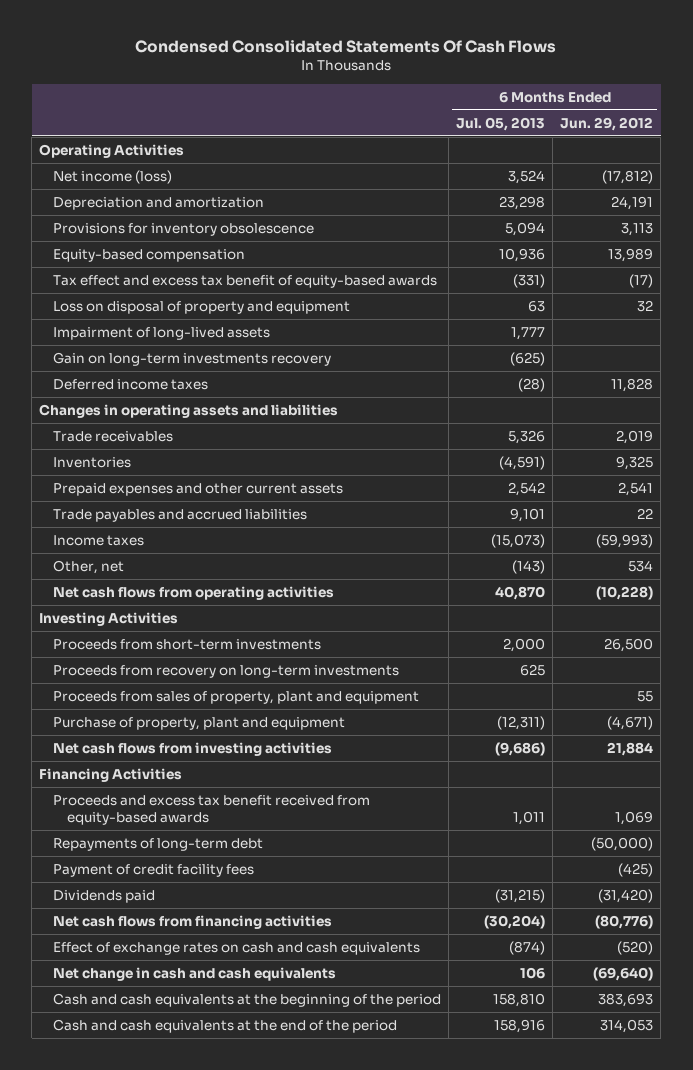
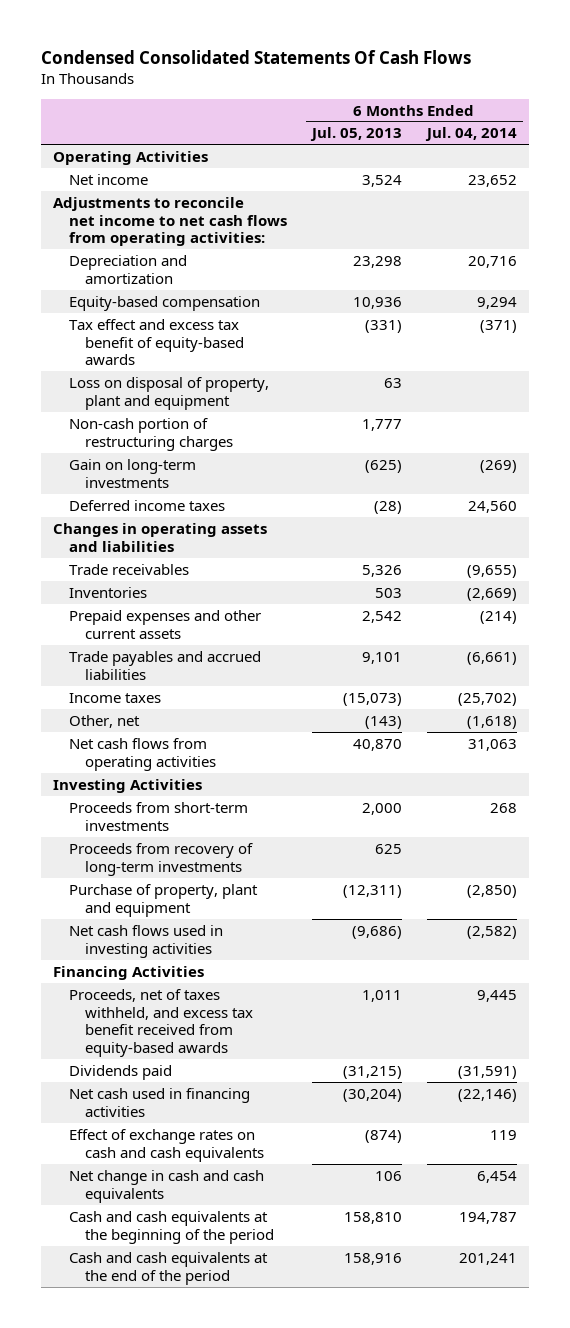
- | 6 Months Ended Jul. 05, 2013 | 6 Months Ended Jun. 29, 2012
+ | 6 Months Ended Jul. 05, 2013 | 6 Months Ended Jul. 04, 2014
- Net income (loss) | 3,524 | (17,812)
+ Net income | 3,524 | 23,652
+ Adjustments to reconcile net income to net cash flows from operating activities:
- Provisions for inventory obsolescence | 5,094 | 3,113
- Loss on disposal of property and equipment | 63 | 32
- Impairment of long-lived assets | 1,777 |
- Gain on long-term investments recovery | (625) |
+ Loss on disposal of property, plant and equipment | 63 |
+ Non-cash portion of restructuring charges | 1,777 |
+ Gain on long-term investments | (625) | (269)
- Inventories | (4,591) | 9,325
+ Inventories | 503 | (2,669)
- Proceeds from recovery on long-term investments | 625 |
- Proceeds from sales of property, plant and equipment | | 55
+ Proceeds from recovery of long-term investments | 625 |
- Net cash flows from investing activities | (9,686) | 21,884
+ Net cash flows used in investing activities | (9,686) | (2,582)
- Proceeds and excess tax benefit received from equity-based awards | 1,011 | 1,069
- Repayments of long-term debt | | (50,000)
- Payment of credit facility fees | | (425)
+ Proceeds, net of taxes withheld, and excess tax benefit received from equity-based awards | 1,011 | 9,445
- Net cash flows from financing activities | (30,204) | (80,776)
+ Net cash used in financing activities | (30,204) | (22,146)

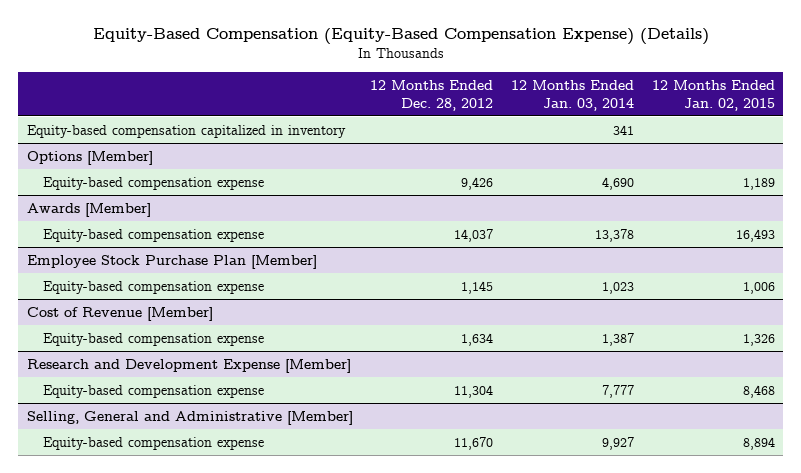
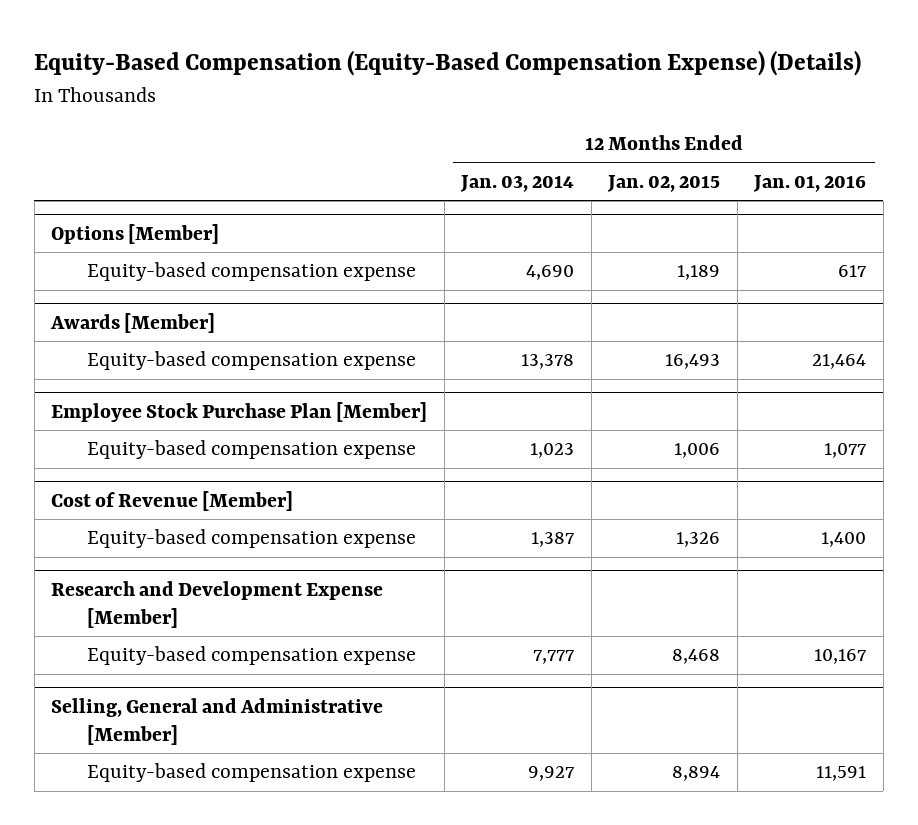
- | 12 Months Ended Dec. 28, 2012 | 12 Months Ended Jan. 03, 2014 | 12 Months Ended Jan. 02, 2015
+ | 12 Months Ended Jan. 03, 2014 | 12 Months Ended Jan. 02, 2015 | 12 Months Ended Jan. 01, 2016
- Equity-based compensation capitalized in inventory | | 341 |

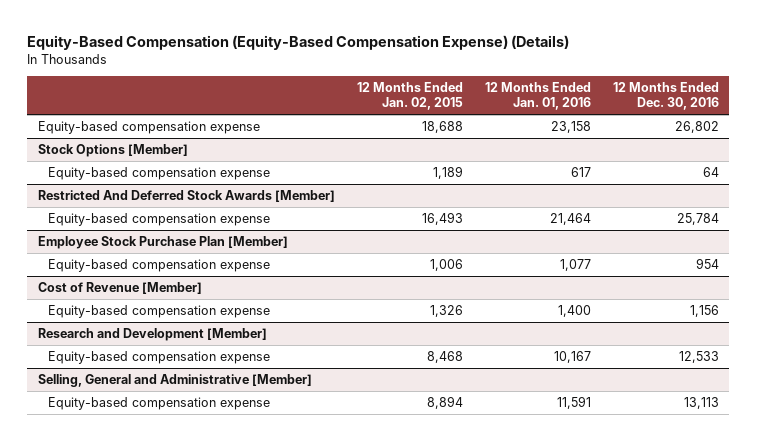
- | 12 Months Ended Jan. 03, 2014 | 12 Months Ended Jan. 02, 2015 | 12 Months Ended Jan. 01, 2016
+ | 12 Months Ended Jan. 02, 2015 | 12 Months Ended Jan. 01, 2016 | 12 Months Ended Dec. 30, 2016
- Options [Member]
+ Equity-based compensation expense | 18,688 | 23,158 | 26,802
+ Stock Options [Member]
- Awards [Member]
+ Restricted And Deferred Stock Awards [Member]
- Research and Development Expense [Member]
+ Research and Development [Member]

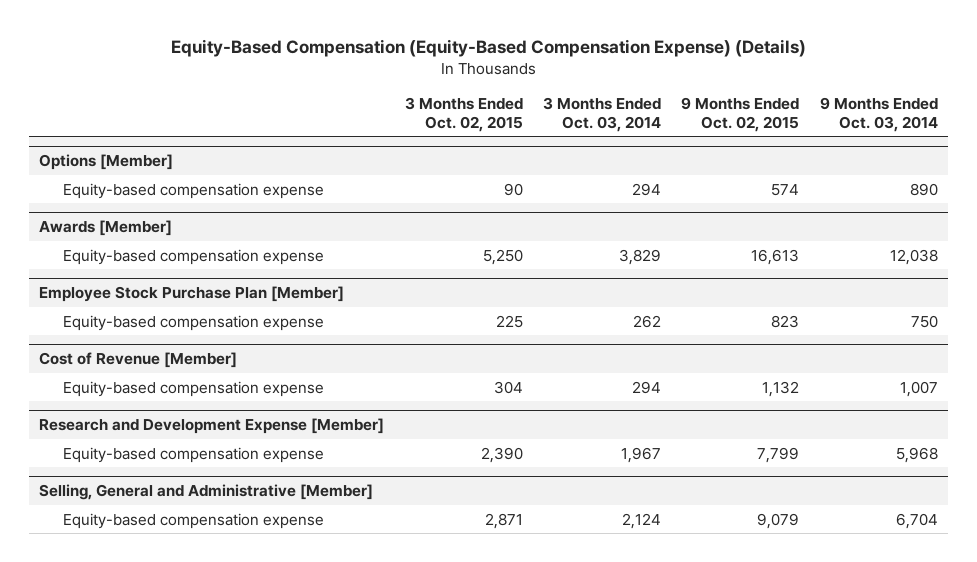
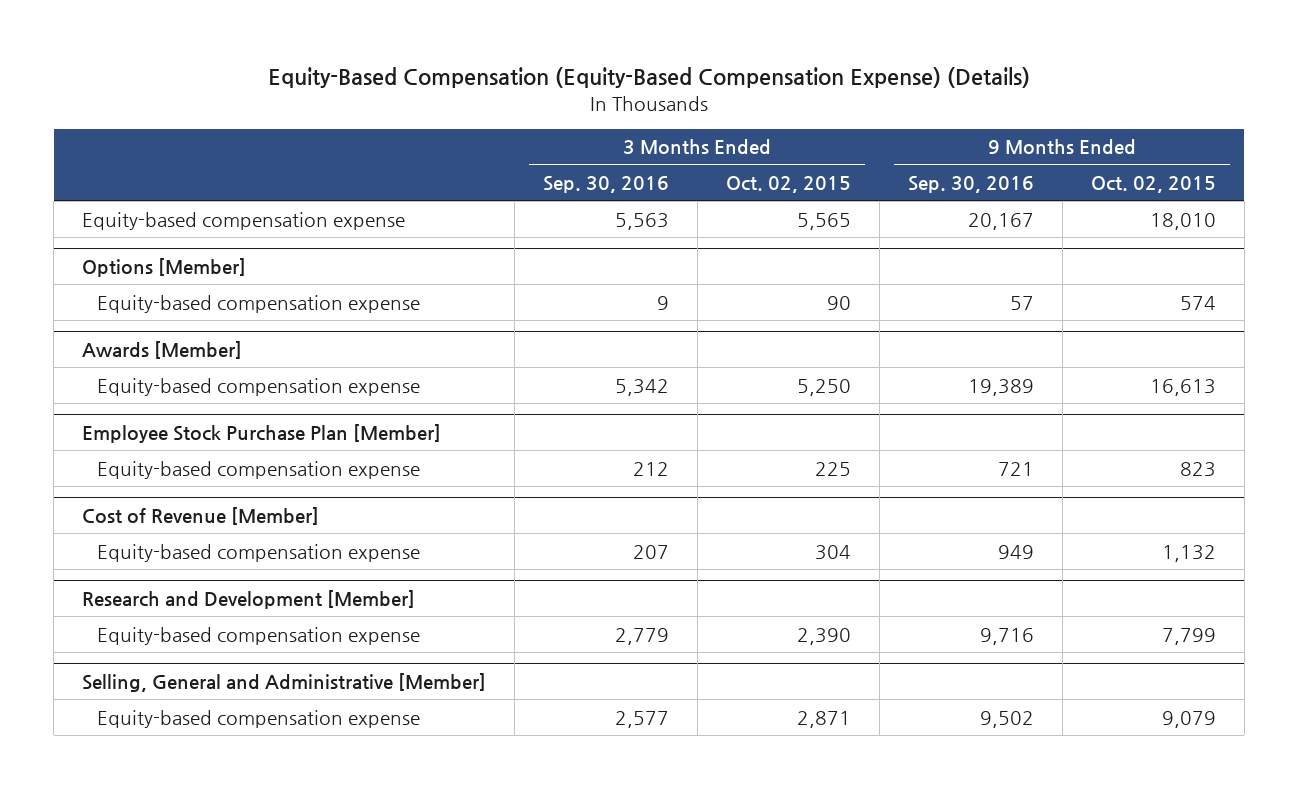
- | 3 Months Ended Oct. 02, 2015 | 3 Months Ended Oct. 03, 2014 | 9 Months Ended Oct. 02, 2015 | 9 Months Ended Oct. 03, 2014
+ | 3 Months Ended Sep. 30, 2016 | 3 Months Ended Oct. 02, 2015 | 9 Months Ended Sep. 30, 2016 | 9 Months Ended Oct. 02, 2015
+ Equity-based compensation expense | 5,563 | 5,565 | 20,167 | 18,010
- Research and Development Expense [Member]
+ Research and Development [Member]

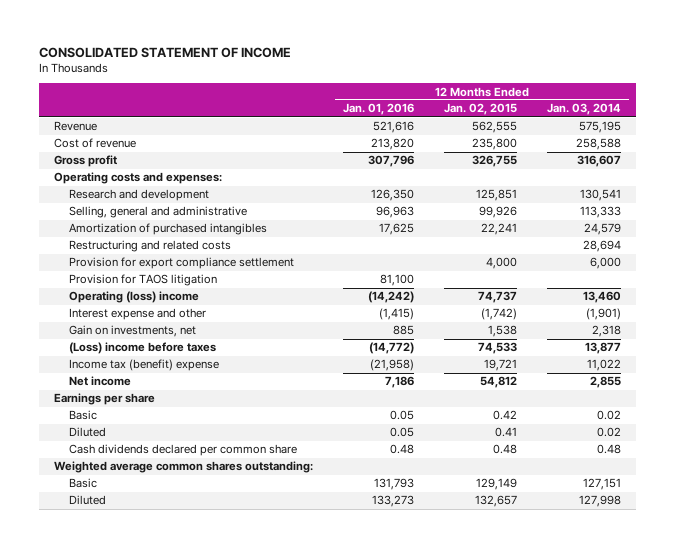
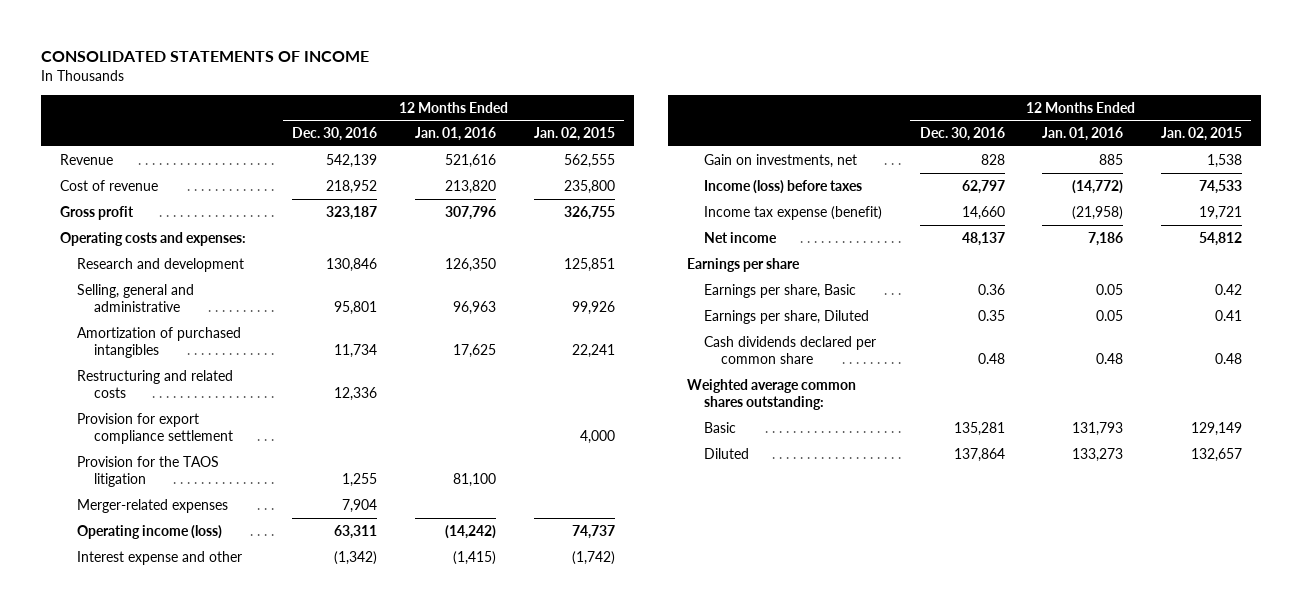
- CONSOLIDATED STATEMENT OF INCOME
+ CONSOLIDATED STATEMENTS OF INCOME
- | 12 Months Ended Jan. 01, 2016 | 12 Months Ended Jan. 02, 2015 | 12 Months Ended Jan. 03, 2014
+ | 12 Months Ended Dec. 30, 2016 | 12 Months Ended Jan. 01, 2016 | 12 Months Ended Jan. 02, 2015
- Provision for TAOS litigation | 81,100 | |
- Operating (loss) income | (14,242) | 74,737 | 13,460
+ Provision for the TAOS litigation | 1,255 | 81,100 |
+ Merger-related expenses | 7,904 | |
+ Operating income (loss) | 63,311 | (14,242) | 74,737
- (Loss) income before taxes | (14,772) | 74,533 | 13,877
- Income tax (benefit) expense | (21,958) | 19,721 | 11,022
+ Income (loss) before taxes | 62,797 | (14,772) | 74,533
+ Income tax expense (benefit) | 14,660 | (21,958) | 19,721
- Basic | 0.05 | 0.42 | 0.02
- Diluted | 0.05 | 0.41 | 0.02
+ Earnings per share, Basic | 0.36 | 0.05 | 0.42
+ Earnings per share, Diluted | 0.35 | 0.05 | 0.41

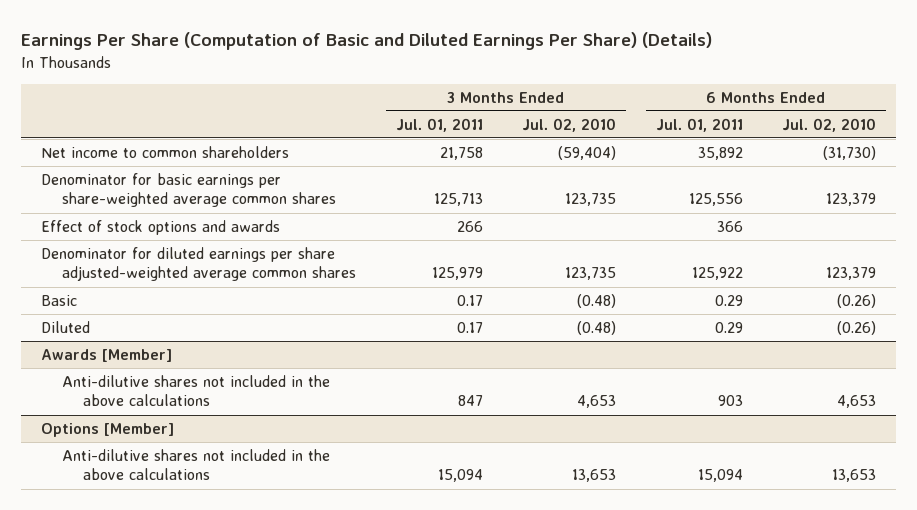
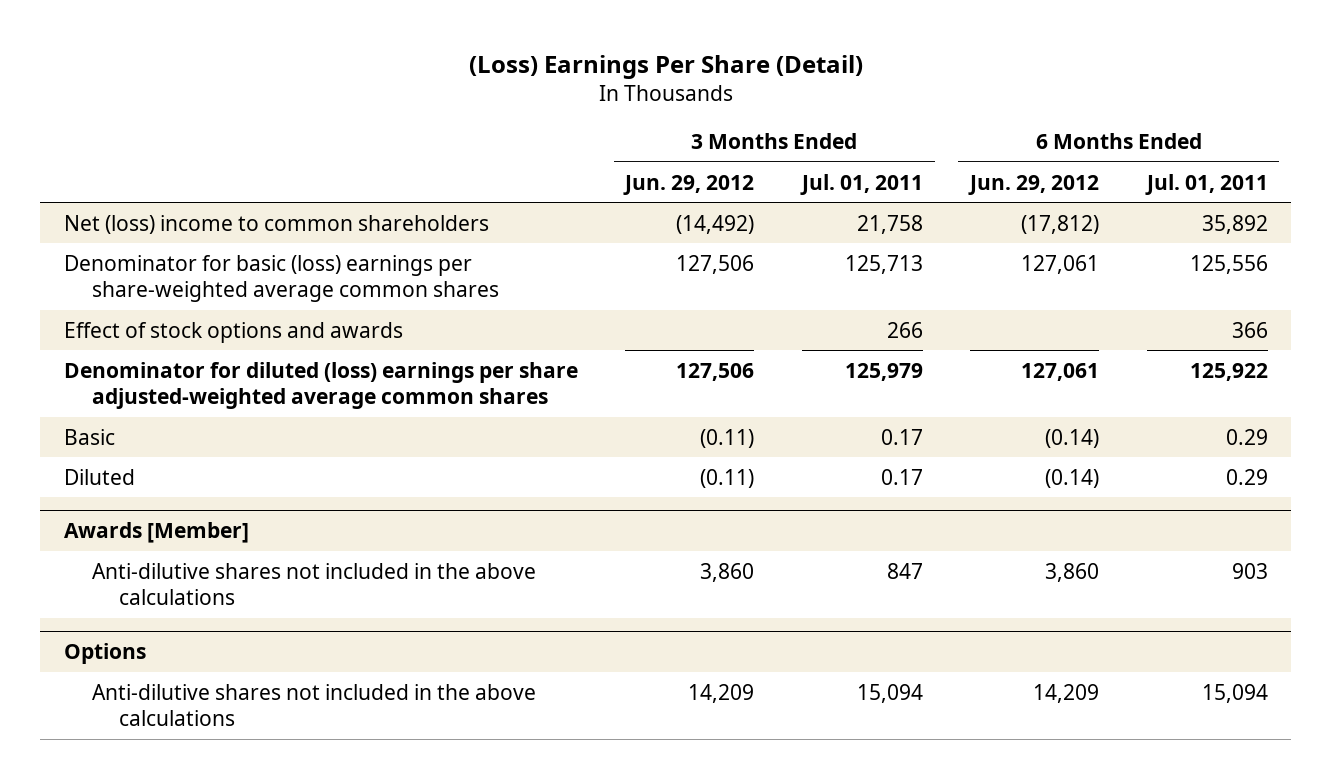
- Earnings Per Share (Computation of Basic and Diluted Earnings Per Share) (Details)
+ (Loss) Earnings Per Share (Detail)
- | 3 Months Ended Jul. 01, 2011 | 3 Months Ended Jul. 02, 2010 | 6 Months Ended Jul. 01, 2011 | 6 Months Ended Jul. 02, 2010
+ | 3 Months Ended Jun. 29, 2012 | 3 Months Ended Jul. 01, 2011 | 6 Months Ended Jun. 29, 2012 | 6 Months Ended Jul. 01, 2011
- Net income to common shareholders | 21,758 | (59,404) | 35,892 | (31,730)
- Denominator for basic earnings per share-weighted average common shares | 125,713 | 123,735 | 125,556 | 123,379
+ Net (loss) income to common shareholders | (14,492) | 21,758 | (17,812) | 35,892
+ Denominator for basic (loss) earnings per share-weighted average common shares | 127,506 | 125,713 | 127,061 | 125,556
- Denominator for diluted earnings per share adjusted-weighted average common shares | 125,979 | 123,735 | 125,922 | 123,379
+ Denominator for diluted (loss) earnings per share adjusted-weighted average common shares | 127,506 | 125,979 | 127,061 | 125,922
- Options [Member]
+ Options

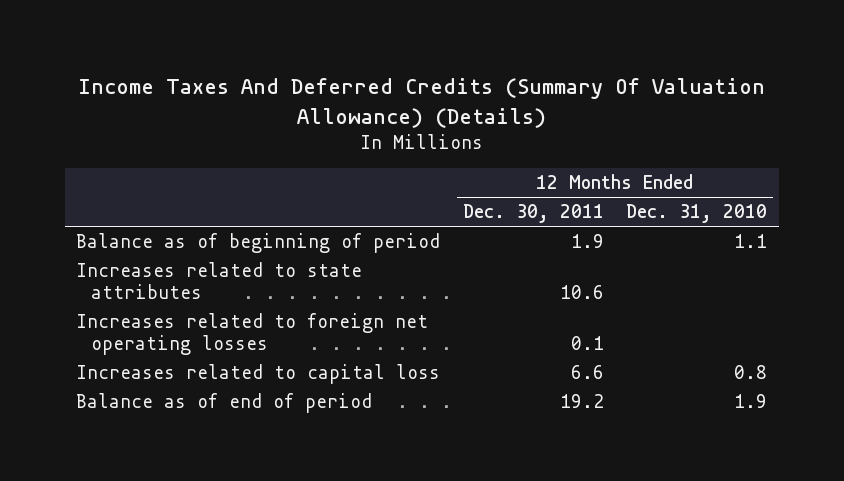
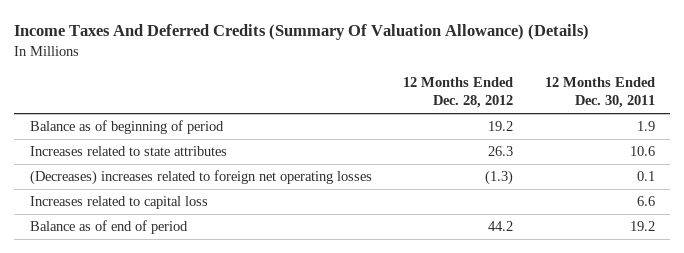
- | 12 Months Ended Dec. 30, 2011 | 12 Months Ended Dec. 31, 2010
+ | 12 Months Ended Dec. 28, 2012 | 12 Months Ended Dec. 30, 2011
- Increases related to foreign net operating losses | 0.1 |
+ (Decreases) increases related to foreign net operating losses | (1.3) | 0.1

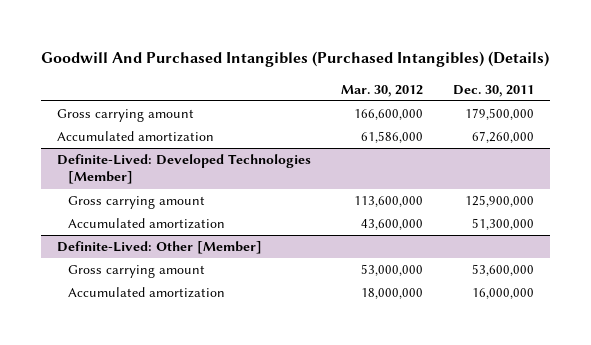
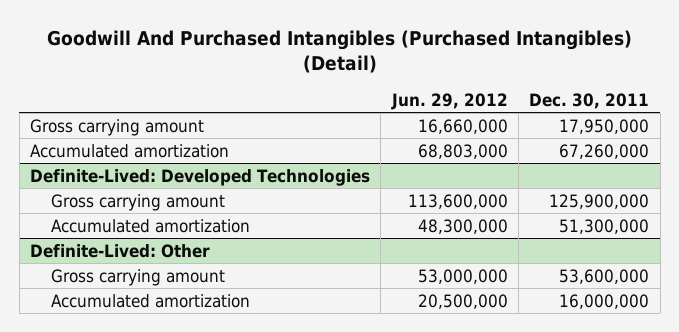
- Goodwill And Purchased Intangibles (Purchased Intangibles) (Details)
+ Goodwill And Purchased Intangibles (Purchased Intangibles) (Detail)
- | Mar. 30, 2012 | Dec. 30, 2011
+ | Jun. 29, 2012 | Dec. 30, 2011
- Gross carrying amount | 166,600,000 | 179,500,000
+ Gross carrying amount | 16,660,000 | 17,950,000
- Definite-Lived: Developed Technologies [Member]
+ Definite-Lived: Developed Technologies
- Definite-Lived: Other [Member]
+ Definite-Lived: Other

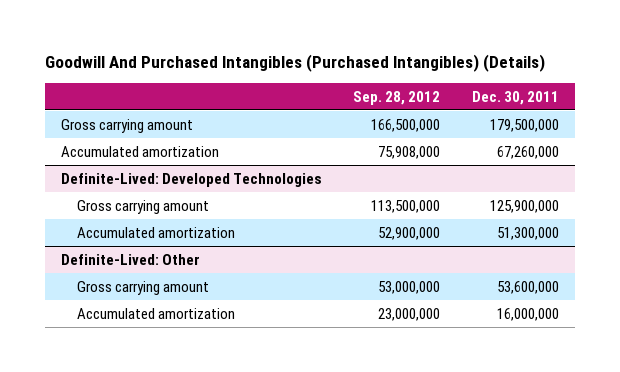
- Goodwill And Purchased Intangibles (Purchased Intangibles) (Detail)
+ Goodwill And Purchased Intangibles (Purchased Intangibles) (Details)
- | Jun. 29, 2012 | Dec. 30, 2011
+ | Sep. 28, 2012 | Dec. 30, 2011
- Gross carrying amount | 16,660,000 | 17,950,000
+ Gross carrying amount | 166,500,000 | 179,500,000

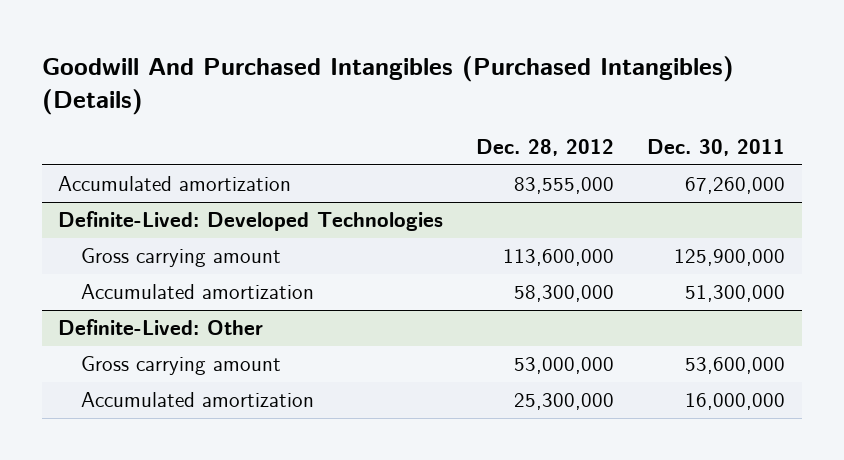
- | Sep. 28, 2012 | Dec. 30, 2011
+ | Dec. 28, 2012 | Dec. 30, 2011
- Gross carrying amount | 166,500,000 | 179,500,000

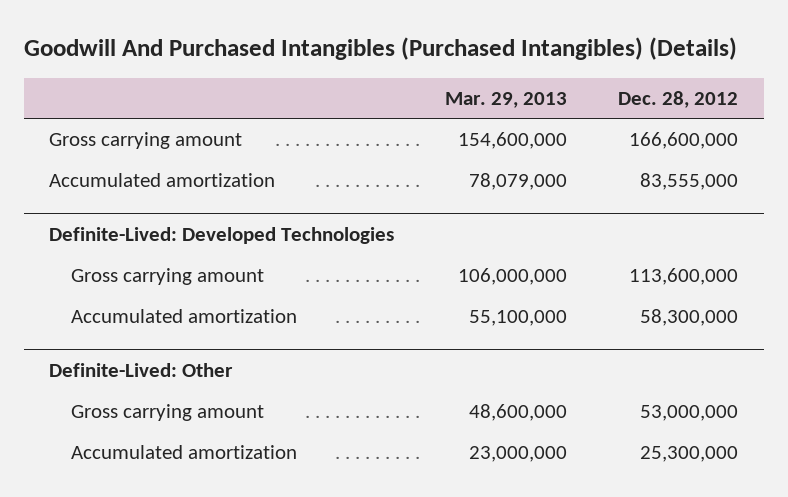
- | Dec. 28, 2012 | Dec. 30, 2011
+ | Mar. 29, 2013 | Dec. 28, 2012
+ Gross carrying amount | 154,600,000 | 166,600,000

